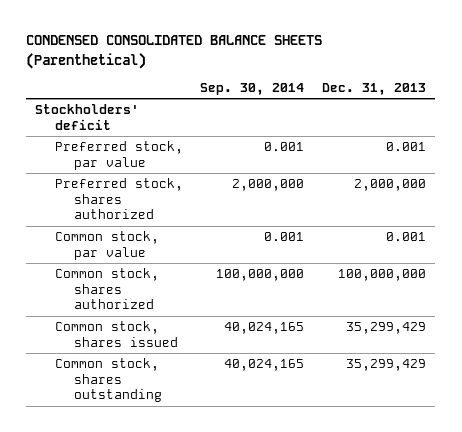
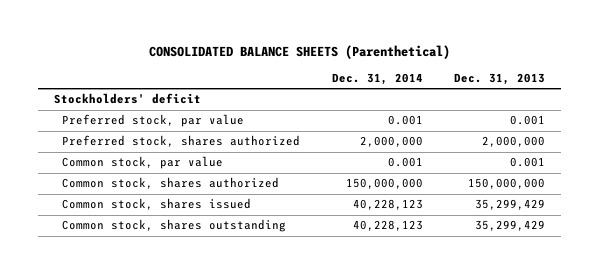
- CONDENSED CONSOLIDATED BALANCE SHEETS (Parenthetical)
+ CONSOLIDATED BALANCE SHEETS (Parenthetical)
- | Sep. 30, 2014 | Dec. 31, 2013
+ | Dec. 31, 2014 | Dec. 31, 2013
- Common stock, shares authorized | 100,000,000 | 100,000,000
+ Common stock, shares authorized | 150,000,000 | 150,000,000

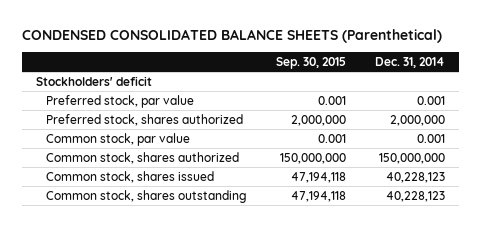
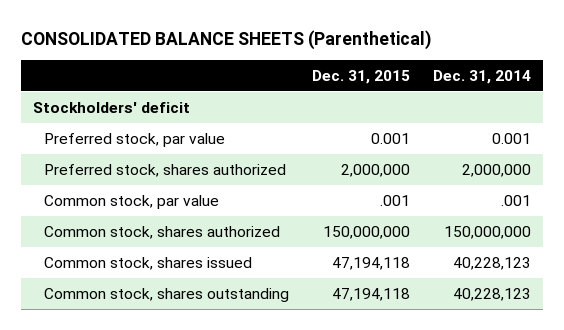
- CONDENSED CONSOLIDATED BALANCE SHEETS (Parenthetical)
+ CONSOLIDATED BALANCE SHEETS (Parenthetical)
- | Sep. 30, 2015 | Dec. 31, 2014
+ | Dec. 31, 2015 | Dec. 31, 2014
- Common stock, par value | 0.001 | 0.001
+ Common stock, par value | .001 | .001

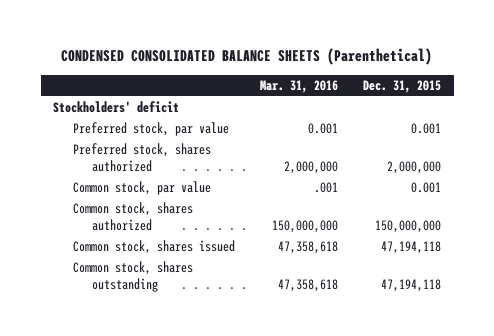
- CONSOLIDATED BALANCE SHEETS (Parenthetical)
+ CONDENSED CONSOLIDATED BALANCE SHEETS (Parenthetical)
- | Dec. 31, 2015 | Dec. 31, 2014
+ | Mar. 31, 2016 | Dec. 31, 2015
- Common stock, par value | .001 | .001
+ Common stock, par value | .001 | 0.001

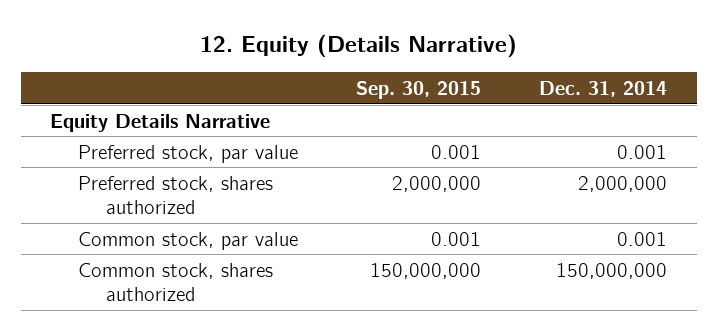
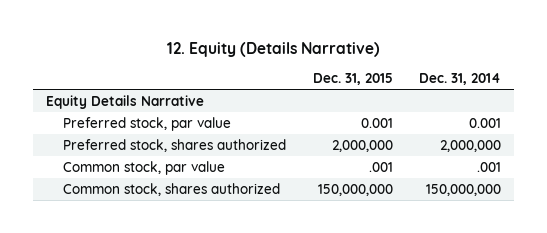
- | Sep. 30, 2015 | Dec. 31, 2014
+ | Dec. 31, 2015 | Dec. 31, 2014
- Common stock, par value | 0.001 | 0.001
+ Common stock, par value | .001 | .001

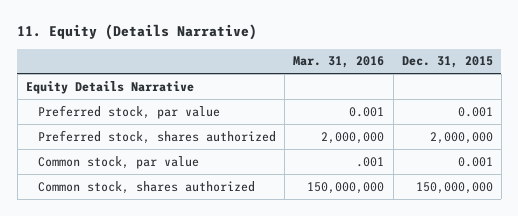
- 12. Equity (Details Narrative)
+ 11. Equity (Details Narrative)
- | Dec. 31, 2015 | Dec. 31, 2014
+ | Mar. 31, 2016 | Dec. 31, 2015
- Common stock, par value | .001 | .001
+ Common stock, par value | .001 | 0.001

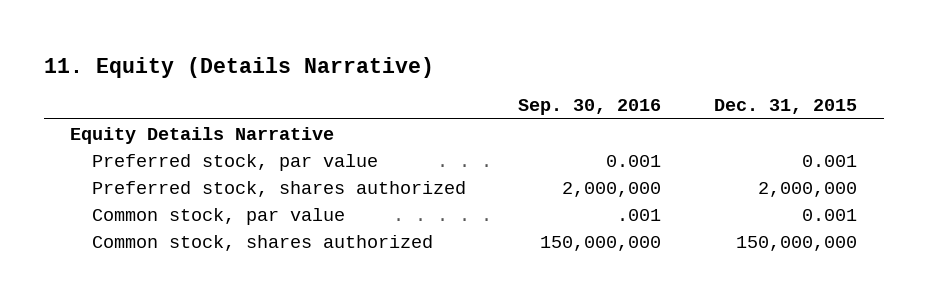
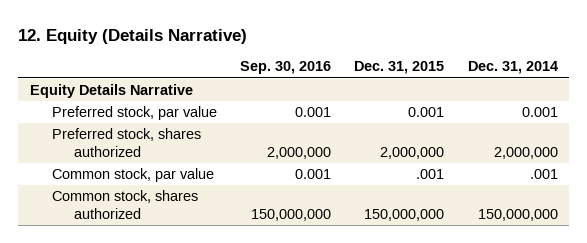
- 11. Equity (Details Narrative)
+ 12. Equity (Details Narrative)
- | Sep. 30, 2016 | Dec. 31, 2015
+ | Sep. 30, 2016 | Dec. 31, 2015 | Dec. 31, 2014
- Common stock, par value | .001 | 0.001
+ Common stock, par value | 0.001 | .001 | .001

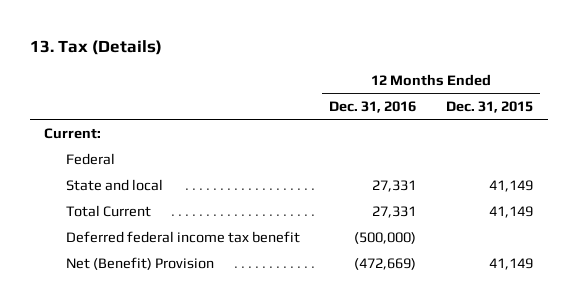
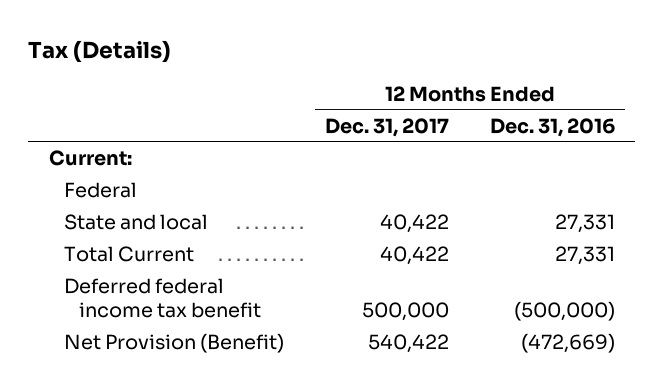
- 13. Tax (Details)
+ Tax (Details)
- | 12 Months Ended Dec. 31, 2016 | 12 Months Ended Dec. 31, 2015
+ | 12 Months Ended Dec. 31, 2017 | 12 Months Ended Dec. 31, 2016
- Net (Benefit) Provision | (472,669) | 41,149
+ Net Provision (Benefit) | 540,422 | (472,669)

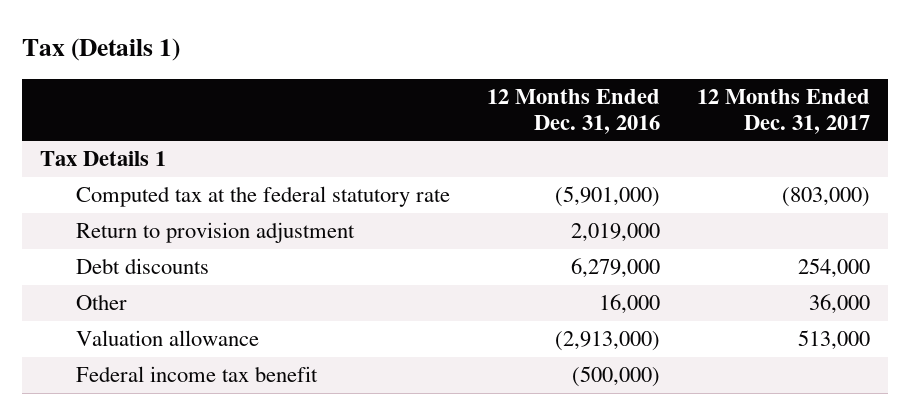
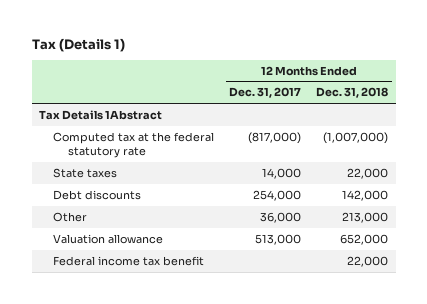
- | 12 Months Ended Dec. 31, 2016 | 12 Months Ended Dec. 31, 2017
+ | 12 Months Ended Dec. 31, 2017 | 12 Months Ended Dec. 31, 2018
- Tax Details 1
- Computed tax at the federal statutory rate | (5,901,000) | (803,000)
- Return to provision adjustment | 2,019,000 |
+ Tax Details 1Abstract
+ Computed tax at the federal statutory rate | (817,000) | (1,007,000)
+ State taxes | 14,000 | 22,000

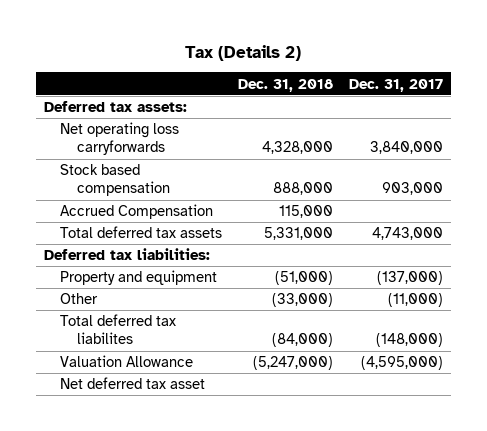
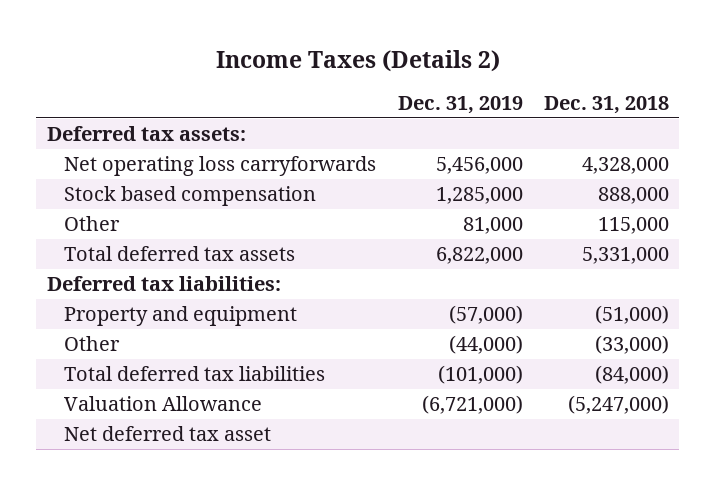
- Tax (Details 2)
+ Income Taxes (Details 2)
- | Dec. 31, 2018 | Dec. 31, 2017
+ | Dec. 31, 2019 | Dec. 31, 2018
- Accrued Compensation | 115,000 |
+ Other | 81,000 | 115,000
- Total deferred tax liabilites | (84,000) | (148,000)
+ Total deferred tax liabilities | (101,000) | (84,000)

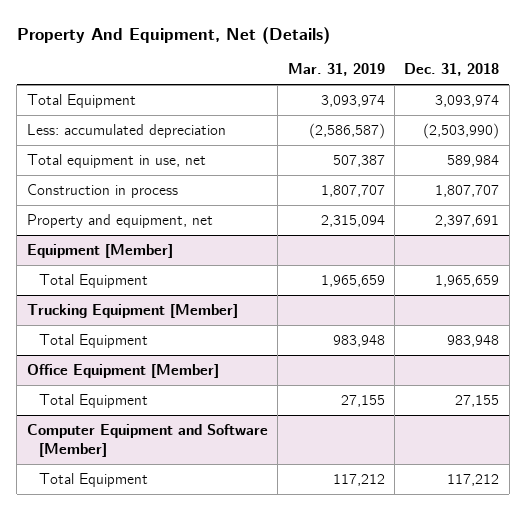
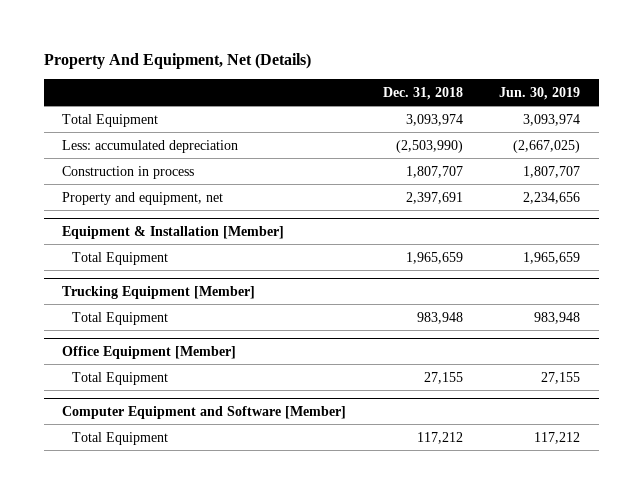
- | Mar. 31, 2019 | Dec. 31, 2018
+ | Dec. 31, 2018 | Jun. 30, 2019
- Total equipment in use, net | 507,387 | 589,984
- Equipment [Member]
+ Equipment & Installation [Member]

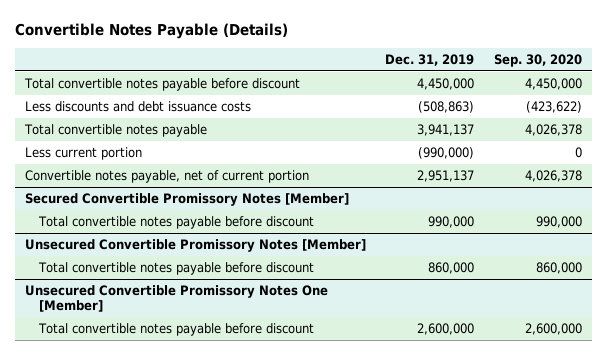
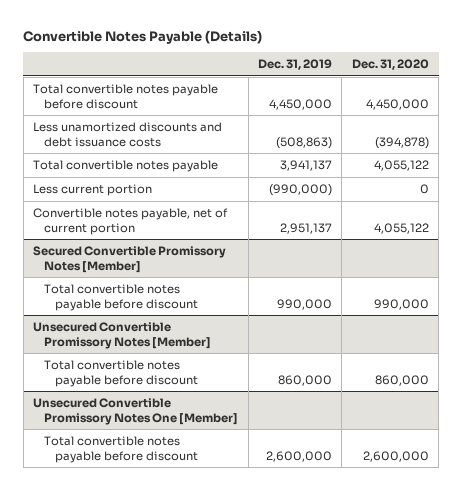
- | Dec. 31, 2019 | Sep. 30, 2020
+ | Dec. 31, 2019 | Dec. 31, 2020
- Less discounts and debt issuance costs | (508,863) | (423,622)
+ Less unamortized discounts and debt issuance costs | (508,863) | (394,878)

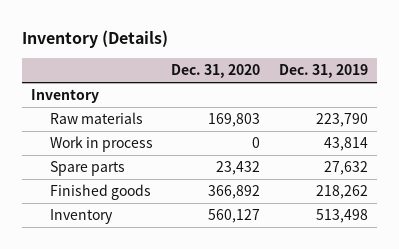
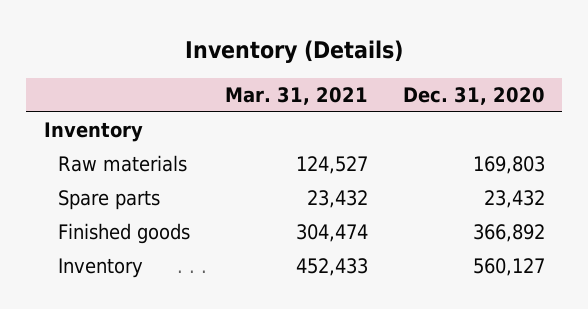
- | Dec. 31, 2020 | Dec. 31, 2019
+ | Mar. 31, 2021 | Dec. 31, 2020
- Work in process | 0 | 43,814

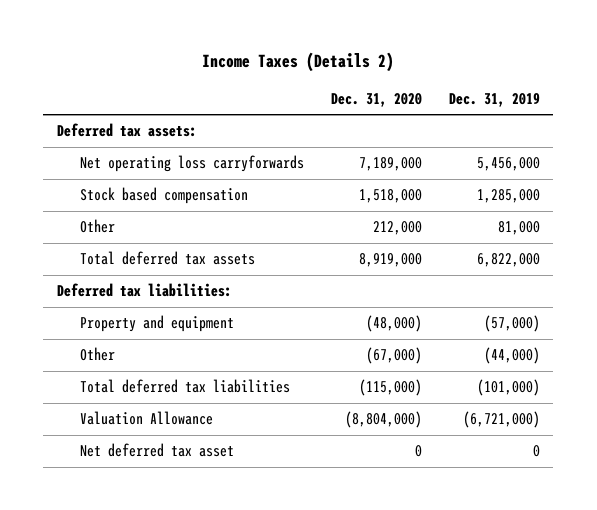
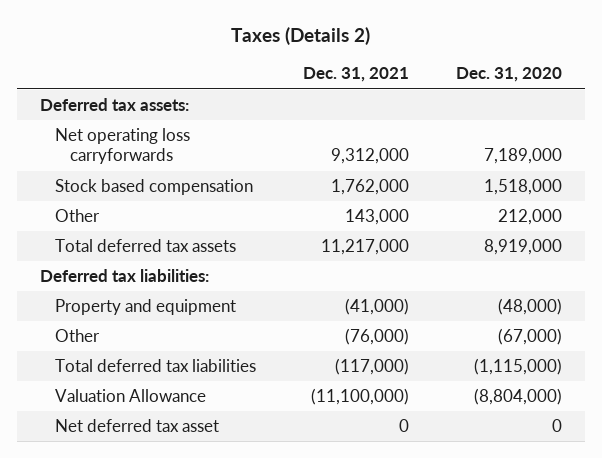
- Income Taxes (Details 2)
+ Taxes (Details 2)
- | Dec. 31, 2020 | Dec. 31, 2019
+ | Dec. 31, 2021 | Dec. 31, 2020
- Total deferred tax liabilities | (115,000) | (101,000)
+ Total deferred tax liabilities | (117,000) | (1,115,000)

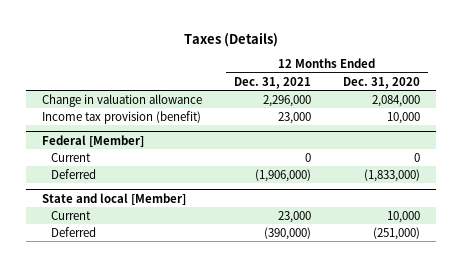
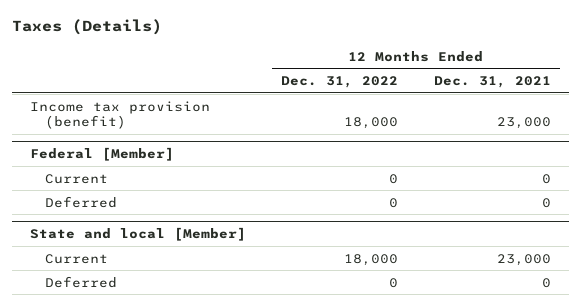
- | 12 Months Ended Dec. 31, 2021 | 12 Months Ended Dec. 31, 2020
+ | 12 Months Ended Dec. 31, 2022 | 12 Months Ended Dec. 31, 2021
- Change in valuation allowance | 2,296,000 | 2,084,000
@ Federal [Member]
- Deferred | (1,906,000) | (1,833,000)
+ Deferred | 0 | 0
@ State and local [Member]
- Deferred | (390,000) | (251,000)
+ Deferred | 0 | 0

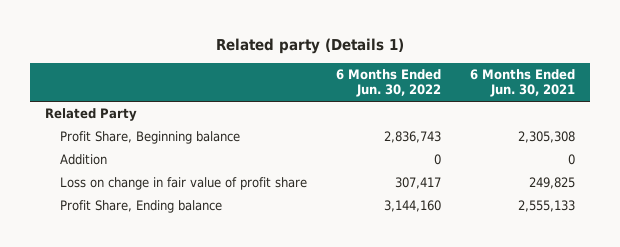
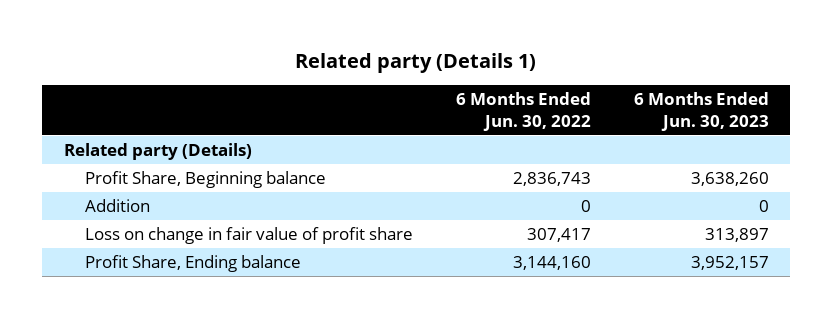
- | 6 Months Ended Jun. 30, 2022 | 6 Months Ended Jun. 30, 2021
+ | 6 Months Ended Jun. 30, 2022 | 6 Months Ended Jun. 30, 2023
- Related Party
+ Related party (Details)

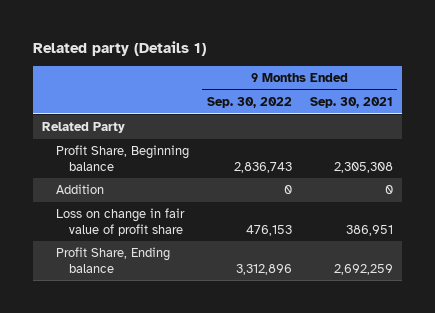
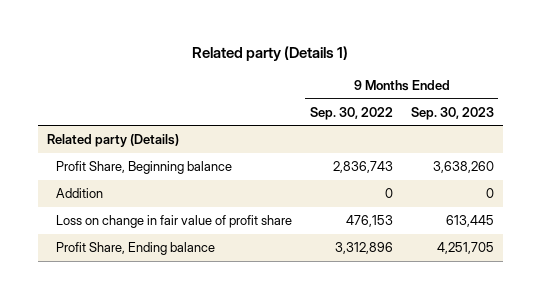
- | 9 Months Ended Sep. 30, 2022 | 9 Months Ended Sep. 30, 2021
+ | 9 Months Ended Sep. 30, 2022 | 9 Months Ended Sep. 30, 2023
- Related Party
+ Related party (Details)

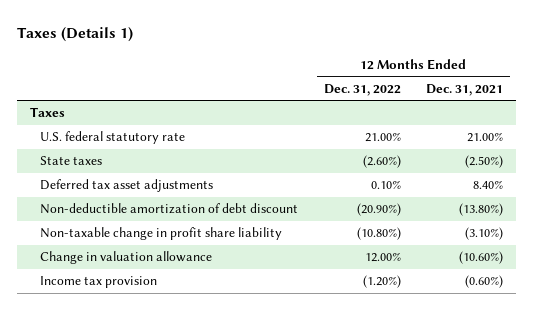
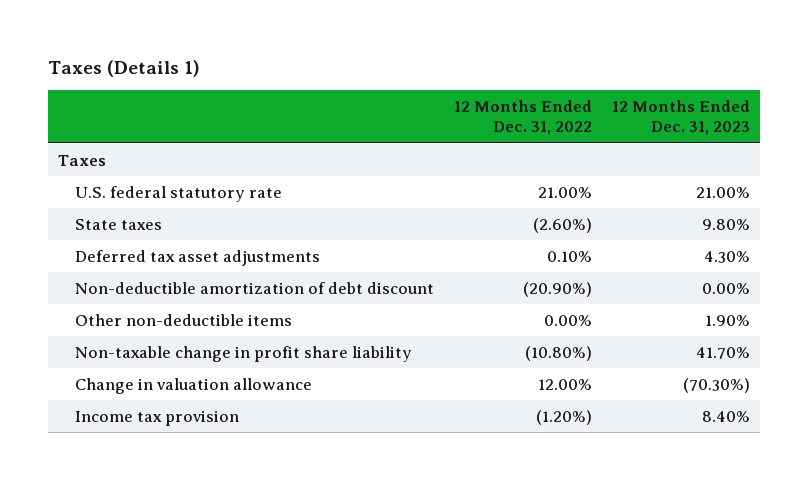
- | 12 Months Ended Dec. 31, 2022 | 12 Months Ended Dec. 31, 2021
+ | 12 Months Ended Dec. 31, 2022 | 12 Months Ended Dec. 31, 2023
+ Other non-deductible items | 0.00% | 1.90%

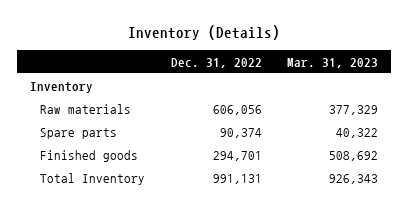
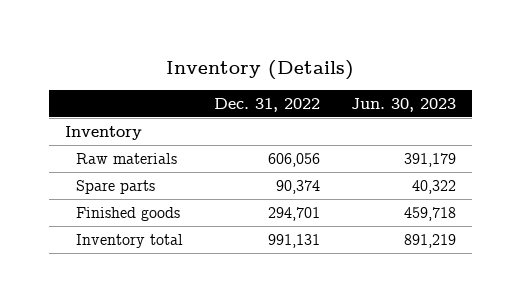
- | Dec. 31, 2022 | Mar. 31, 2023
+ | Dec. 31, 2022 | Jun. 30, 2023
- Total Inventory | 991,131 | 926,343
+ Inventory total | 991,131 | 891,219

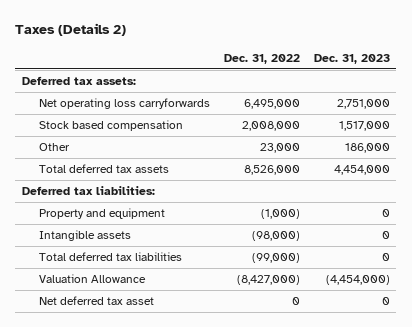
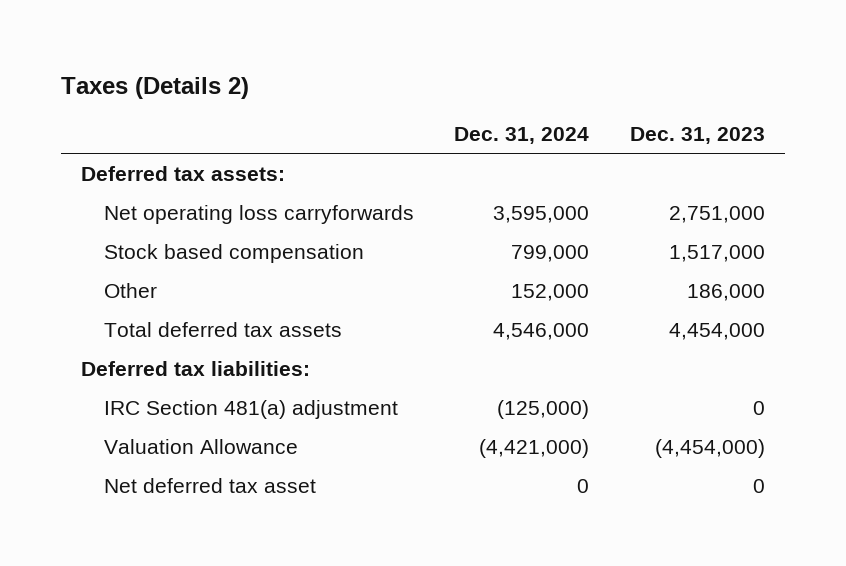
- | Dec. 31, 2022 | Dec. 31, 2023
+ | Dec. 31, 2024 | Dec. 31, 2023
- Property and equipment | (1,000) | 0
- Intangible assets | (98,000) | 0
- Total deferred tax liabilities | (99,000) | 0
+ IRC Section 481(a) adjustment | (125,000) | 0

